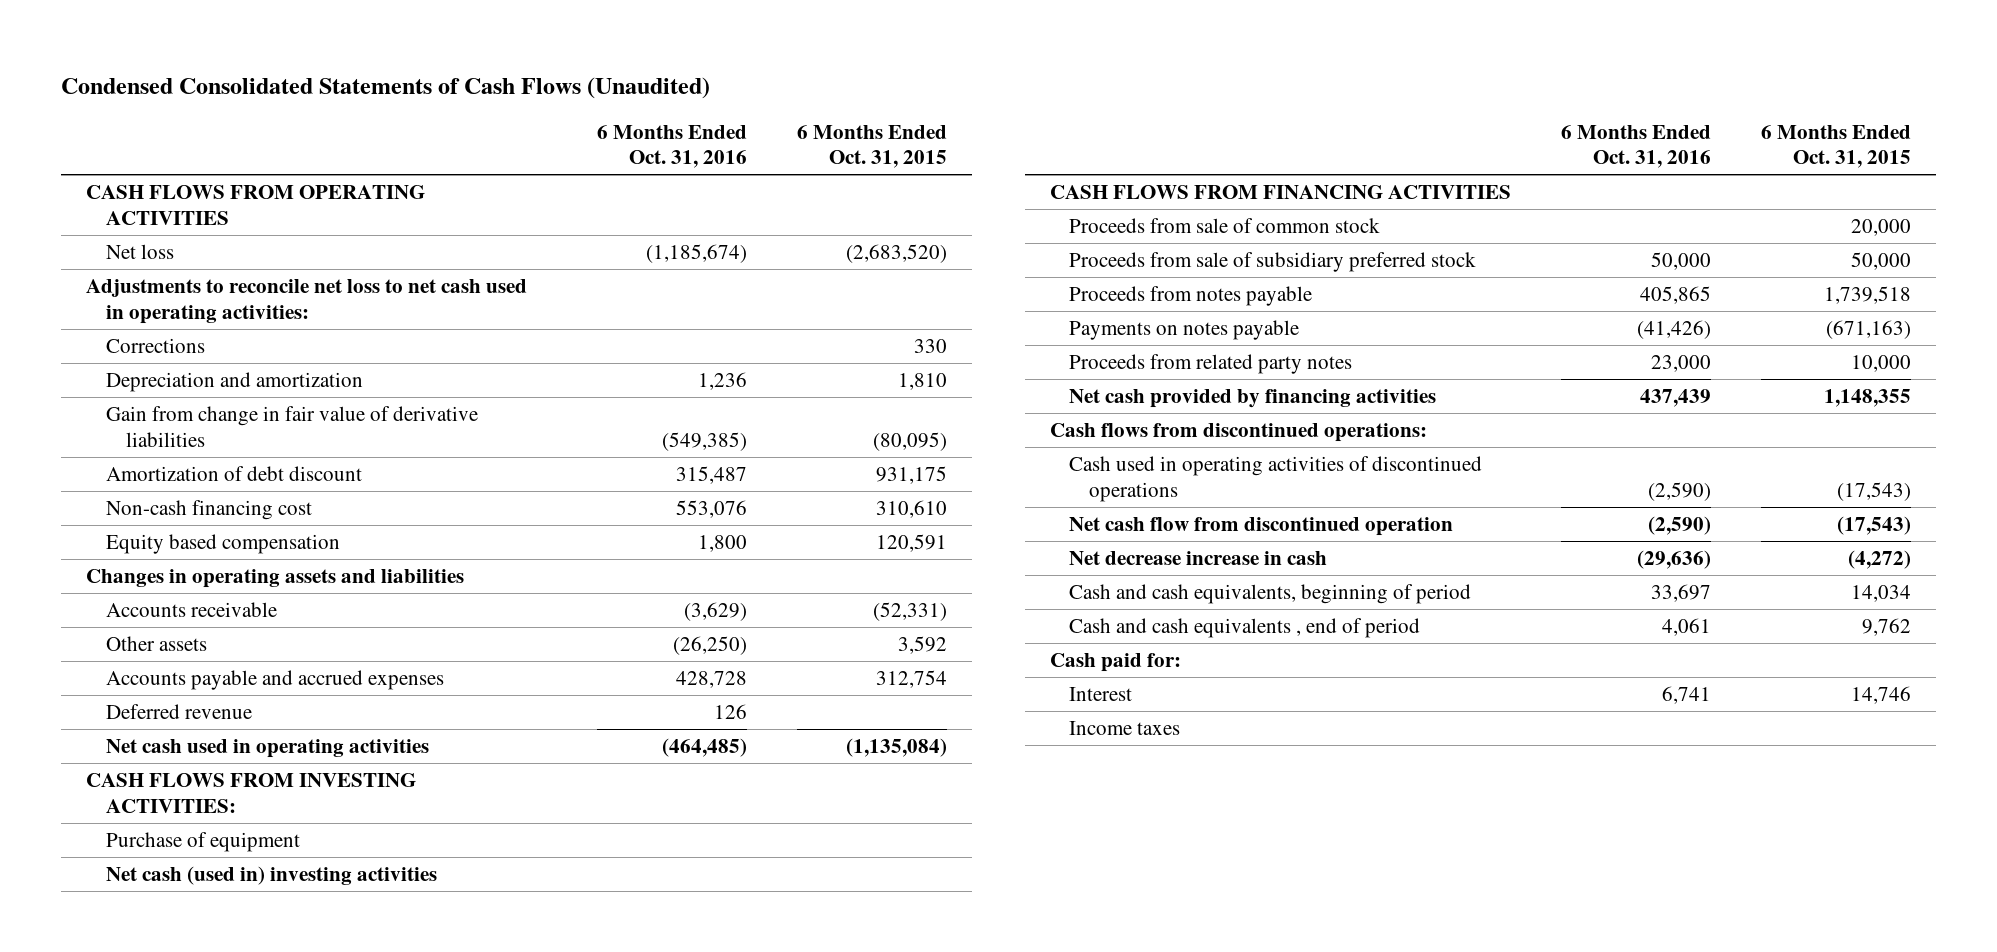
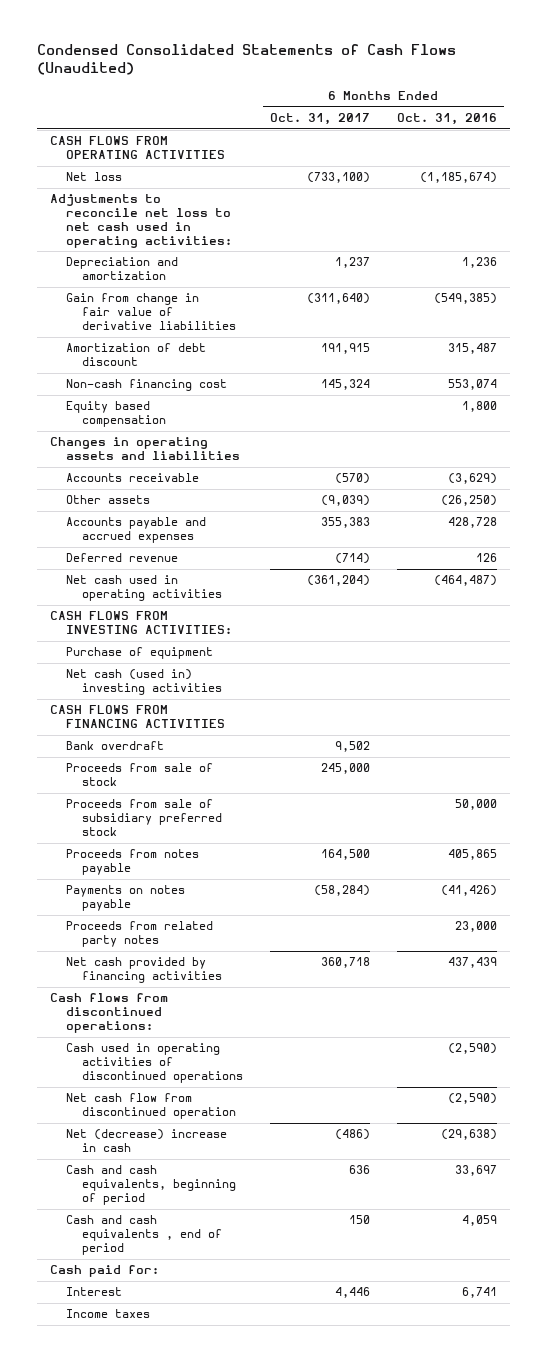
- | 6 Months Ended Oct. 31, 2016 | 6 Months Ended Oct. 31, 2015
+ | 6 Months Ended Oct. 31, 2017 | 6 Months Ended Oct. 31, 2016
- Corrections | | 330
- Non-cash financing cost | 553,076 | 310,610
+ Non-cash financing cost | 145,324 | 553,074
- Net cash used in operating activities | (464,485) | (1,135,084)
+ Net cash used in operating activities | (361,204) | (464,487)
- Proceeds from sale of common stock | | 20,000
+ Bank overdraft | 9,502 |
+ Proceeds from sale of stock | 245,000 |
- Net decrease increase in cash | (29,636) | (4,272)
+ Net (decrease) increase in cash | (486) | (29,638)
- Cash and cash equivalents , end of period | 4,061 | 9,762
+ Cash and cash equivalents , end of period | 150 | 4,059

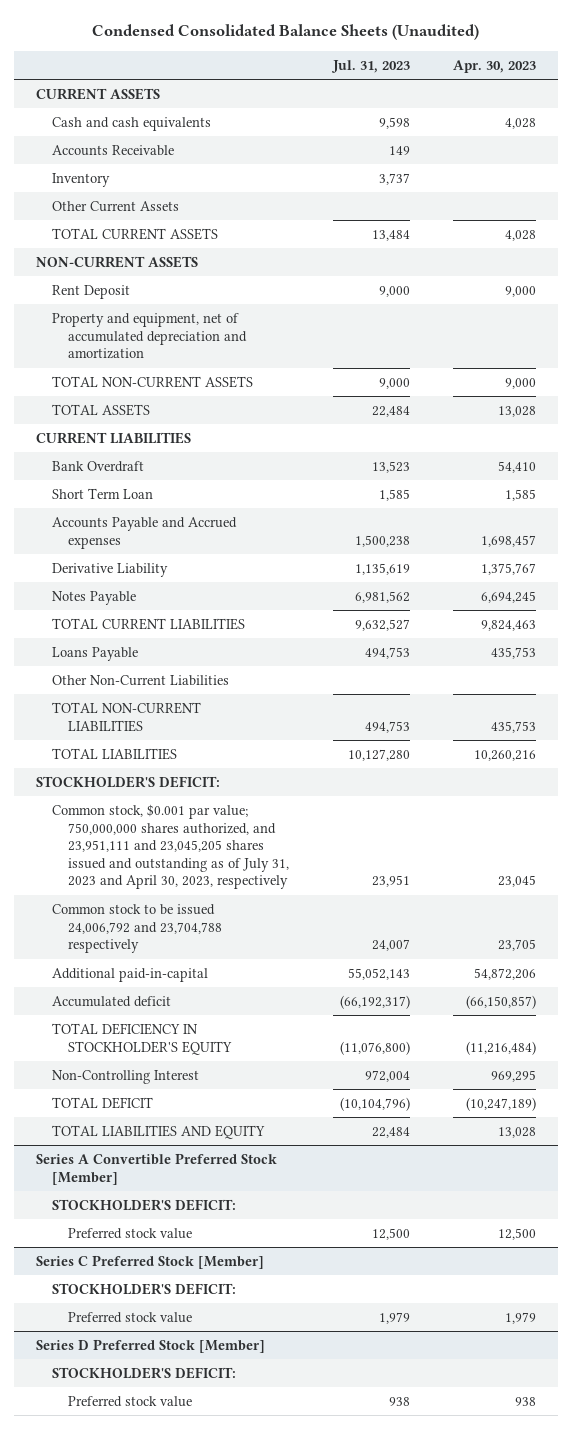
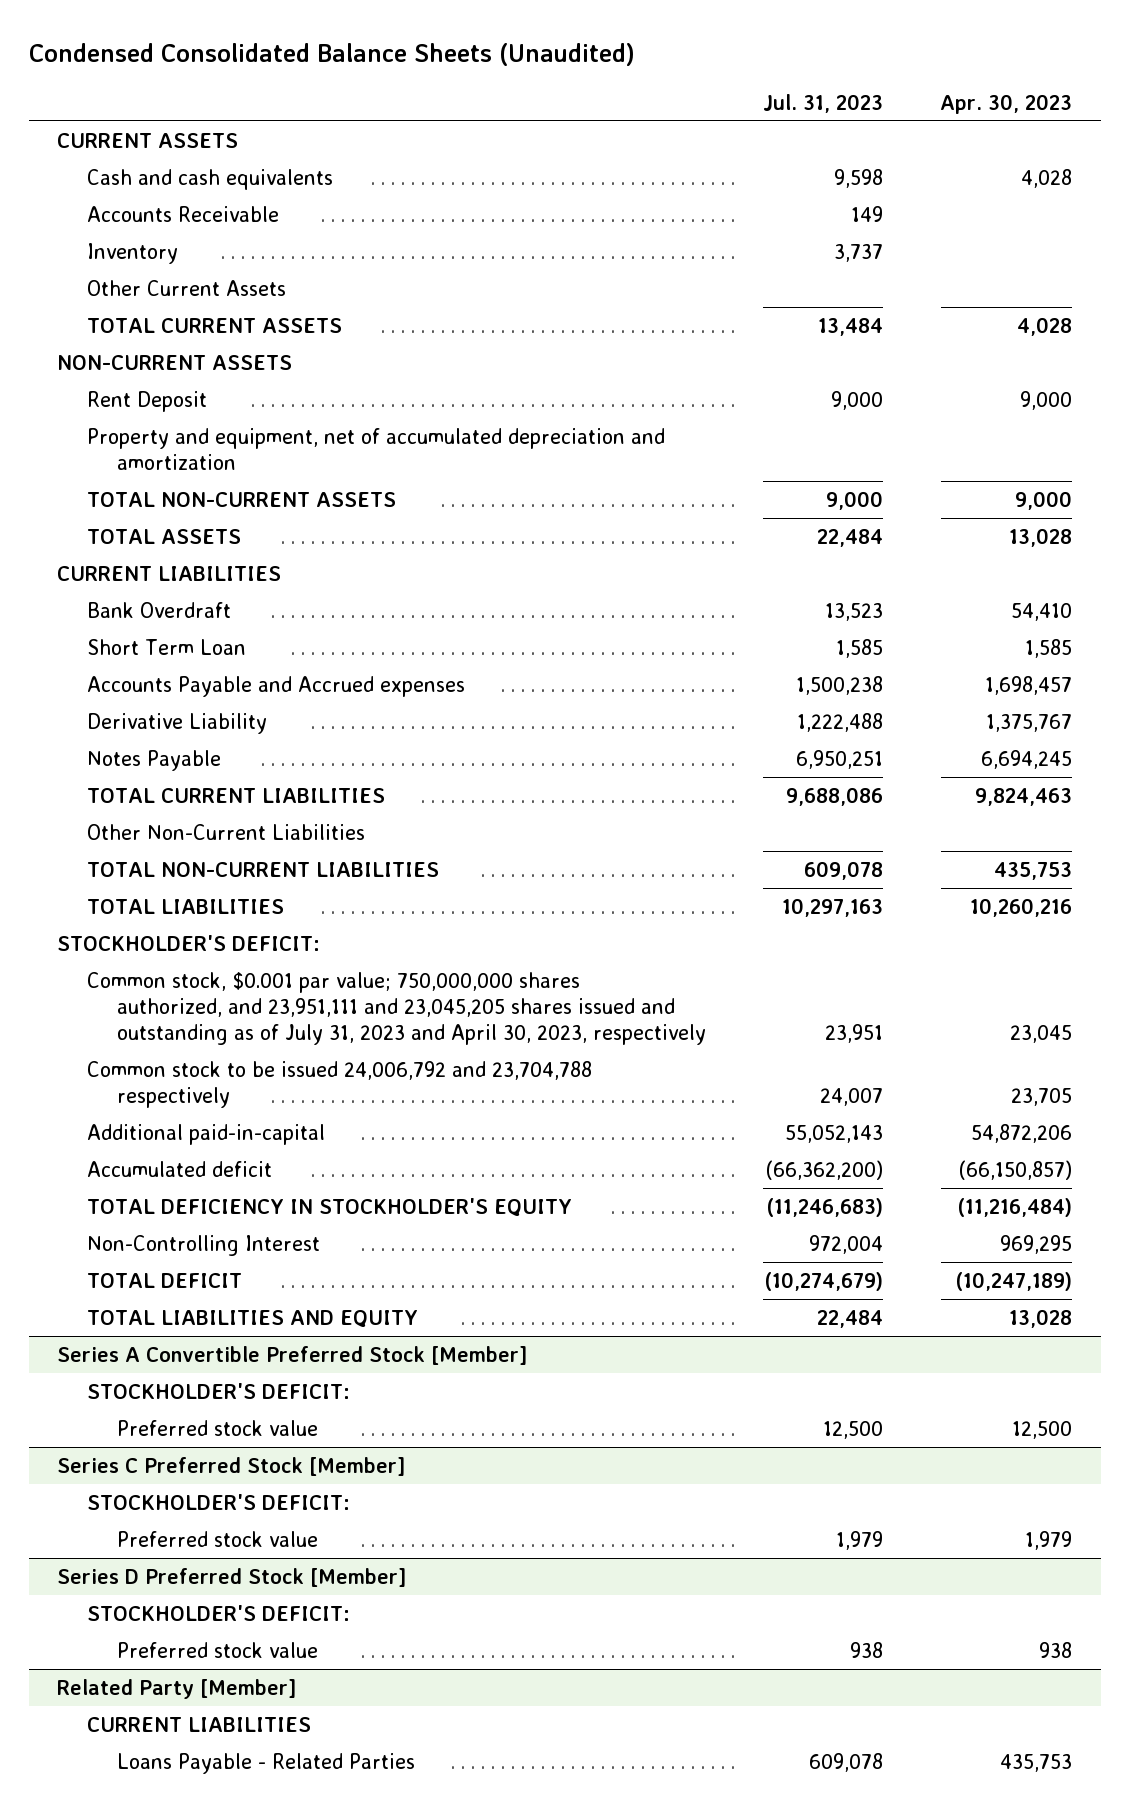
- Derivative Liability | 1,135,619 | 1,375,767
- Notes Payable | 6,981,562 | 6,694,245
- TOTAL CURRENT LIABILITIES | 9,632,527 | 9,824,463
- Loans Payable | 494,753 | 435,753
+ Derivative Liability | 1,222,488 | 1,375,767
+ Notes Payable | 6,950,251 | 6,694,245
+ TOTAL CURRENT LIABILITIES | 9,688,086 | 9,824,463
- TOTAL NON-CURRENT LIABILITIES | 494,753 | 435,753
- TOTAL LIABILITIES | 10,127,280 | 10,260,216
+ TOTAL NON-CURRENT LIABILITIES | 609,078 | 435,753
+ TOTAL LIABILITIES | 10,297,163 | 10,260,216
- Accumulated deficit | (66,192,317) | (66,150,857)
- TOTAL DEFICIENCY IN STOCKHOLDER'S EQUITY | (11,076,800) | (11,216,484)
+ Accumulated deficit | (66,362,200) | (66,150,857)
+ TOTAL DEFICIENCY IN STOCKHOLDER'S EQUITY | (11,246,683) | (11,216,484)
- TOTAL DEFICIT | (10,104,796) | (10,247,189)
+ TOTAL DEFICIT | (10,274,679) | (10,247,189)
+ Related Party [Member]
+ CURRENT LIABILITIES
+ Loans Payable - Related Parties | 609,078 | 435,753

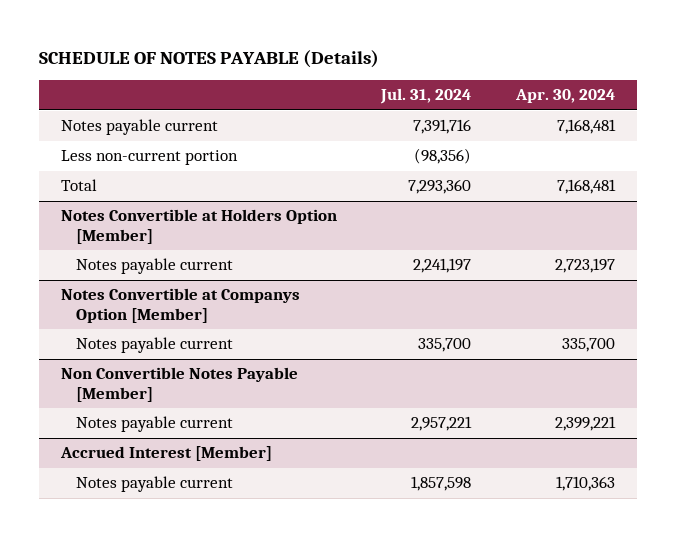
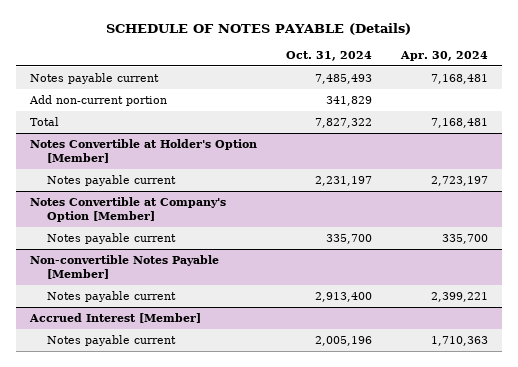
- | Jul. 31, 2024 | Apr. 30, 2024
+ | Oct. 31, 2024 | Apr. 30, 2024
- Less non-current portion | (98,356) |
+ Add non-current portion | 341,829 |
- Notes Convertible at Holders Option [Member]
+ Notes Convertible at Holder's Option [Member]
- Notes Convertible at Companys Option [Member]
+ Notes Convertible at Company's Option [Member]
- Non Convertible Notes Payable [Member]
+ Non-convertible Notes Payable [Member]

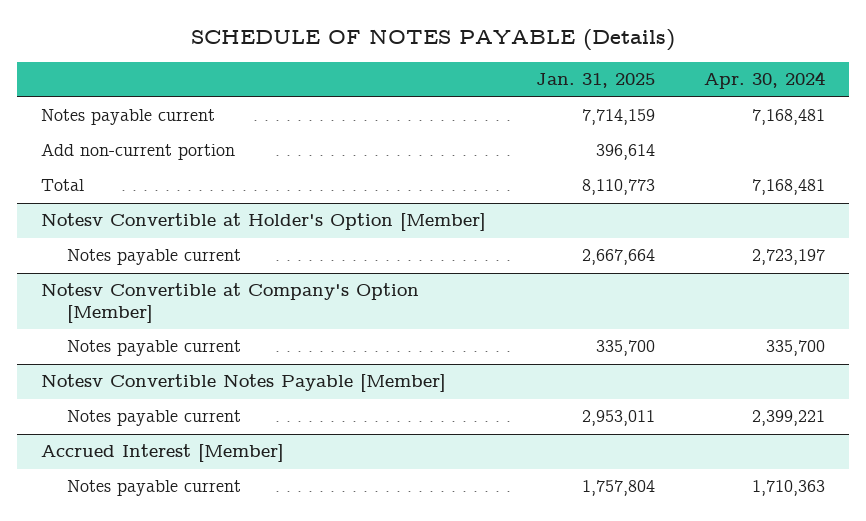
- | Oct. 31, 2024 | Apr. 30, 2024
+ | Jan. 31, 2025 | Apr. 30, 2024
- Notes Convertible at Holder's Option [Member]
+ Notesv Convertible at Holder's Option [Member]
- Notes Convertible at Company's Option [Member]
+ Notesv Convertible at Company's Option [Member]
- Non-convertible Notes Payable [Member]
+ Notesv Convertible Notes Payable [Member]

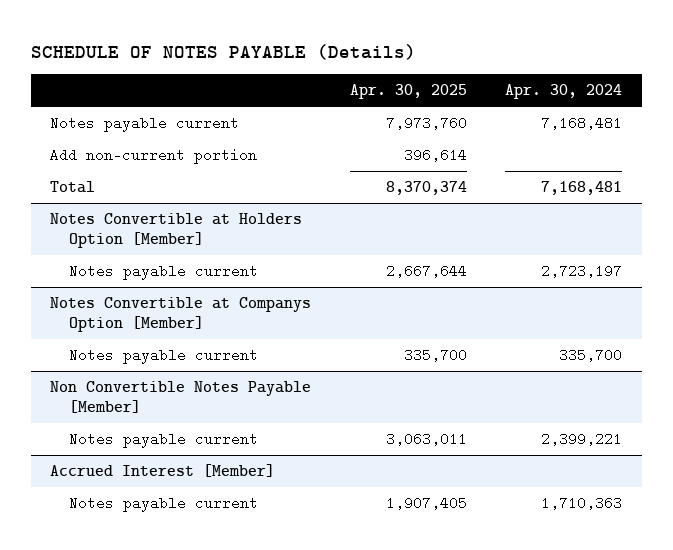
- | Jan. 31, 2025 | Apr. 30, 2024
+ | Apr. 30, 2025 | Apr. 30, 2024
- Notesv Convertible at Holder's Option [Member]
+ Notes Convertible at Holders Option [Member]
- Notesv Convertible at Company's Option [Member]
+ Notes Convertible at Companys Option [Member]
- Notesv Convertible Notes Payable [Member]
+ Non Convertible Notes Payable [Member]

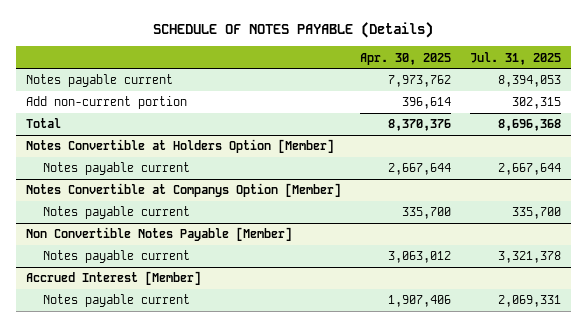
- | Apr. 30, 2025 | Apr. 30, 2024
+ | Apr. 30, 2025 | Jul. 31, 2025
- Notes payable current | 7,973,760 | 7,168,481
+ Notes payable current | 7,973,762 | 8,394,053
- Total | 8,370,374 | 7,168,481
+ Total | 8,370,376 | 8,696,368
@ Non Convertible Notes Payable [Member]
- Notes payable current | 3,063,011 | 2,399,221
+ Notes payable current | 3,063,012 | 3,321,378
@ Accrued Interest [Member]
- Notes payable current | 1,907,405 | 1,710,363
+ Notes payable current | 1,907,406 | 2,069,331

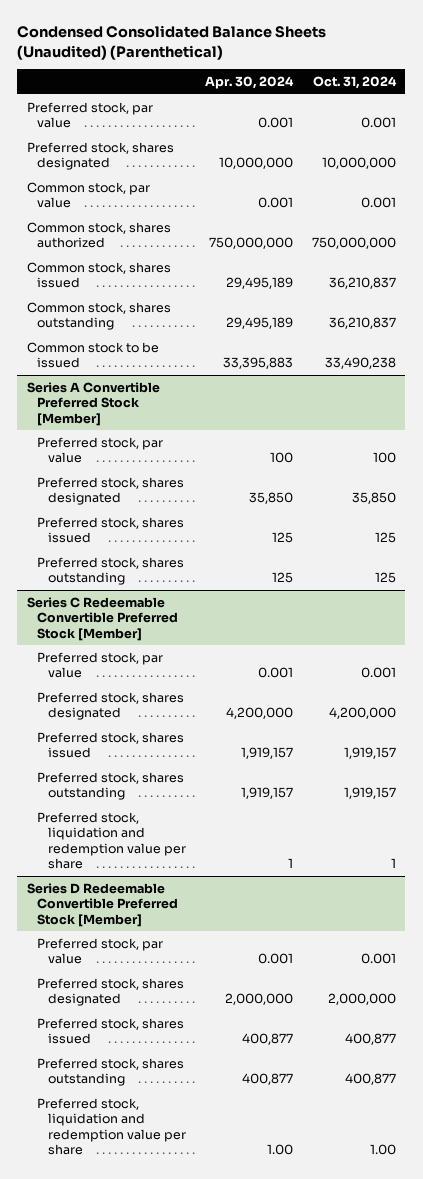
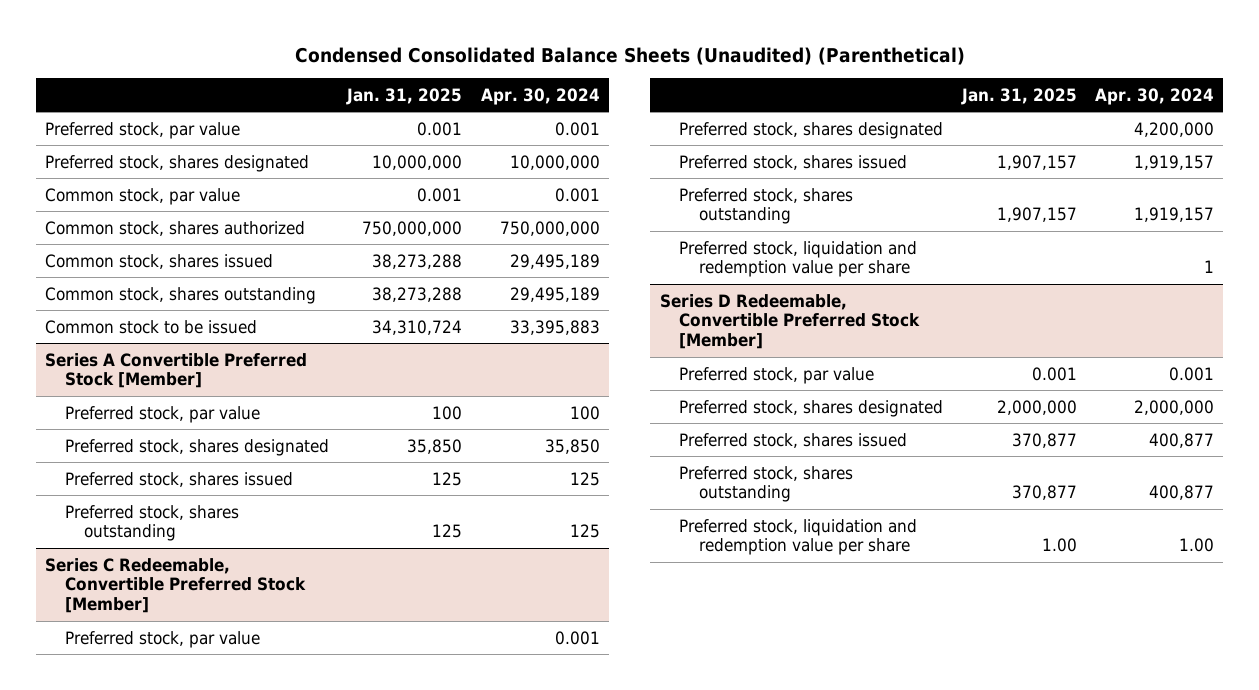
- | Apr. 30, 2024 | Oct. 31, 2024
+ | Jan. 31, 2025 | Apr. 30, 2024
- Series C Redeemable Convertible Preferred Stock [Member]
+ Series C Redeemable, Convertible Preferred Stock [Member]
- Series D Redeemable Convertible Preferred Stock [Member]
+ Series D Redeemable, Convertible Preferred Stock [Member]

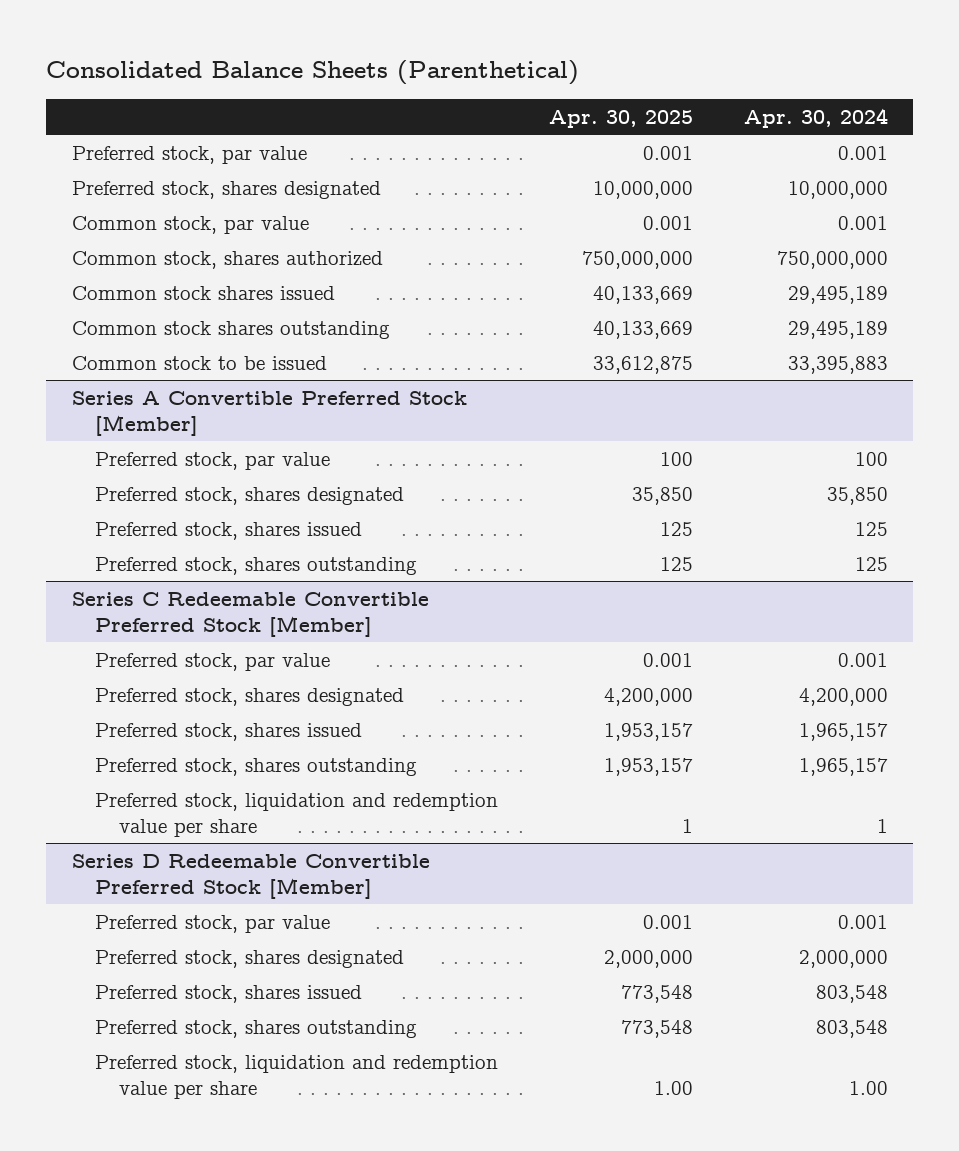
- Condensed Consolidated Balance Sheets (Unaudited) (Parenthetical)
+ Consolidated Balance Sheets (Parenthetical)
- | Jan. 31, 2025 | Apr. 30, 2024
+ | Apr. 30, 2025 | Apr. 30, 2024
- Common stock, shares issued | 38,273,288 | 29,495,189
- Common stock, shares outstanding | 38,273,288 | 29,495,189
+ Common stock shares issued | 40,133,669 | 29,495,189
+ Common stock shares outstanding | 40,133,669 | 29,495,189
- Series C Redeemable, Convertible Preferred Stock [Member]
+ Series C Redeemable Convertible Preferred Stock [Member]
- Preferred stock, shares issued | 1,907,157 | 1,919,157
- Preferred stock, shares outstanding | 1,907,157 | 1,919,157
+ Preferred stock, shares issued | 1,953,157 | 1,965,157
+ Preferred stock, shares outstanding | 1,953,157 | 1,965,157
- Series D Redeemable, Convertible Preferred Stock [Member]
+ Series D Redeemable Convertible Preferred Stock [Member]
- Preferred stock, shares issued | 370,877 | 400,877
- Preferred stock, shares outstanding | 370,877 | 400,877
+ Preferred stock, shares issued | 773,548 | 803,548
+ Preferred stock, shares outstanding | 773,548 | 803,548

